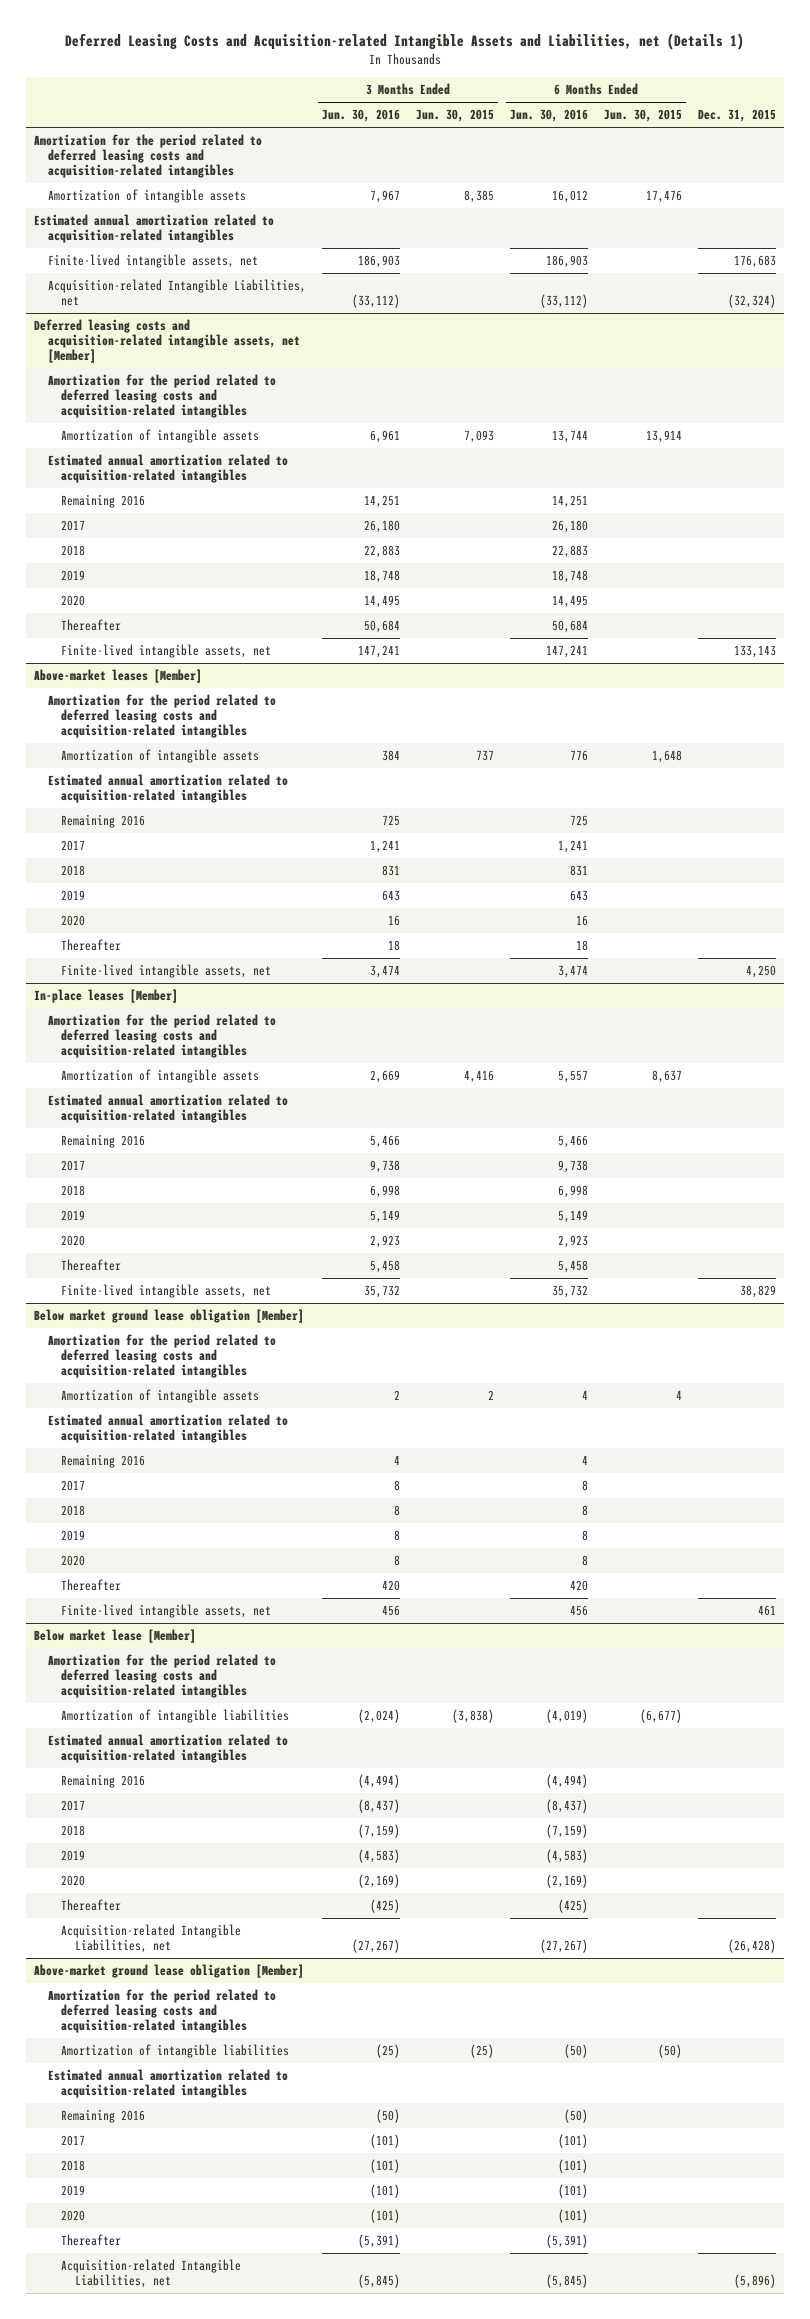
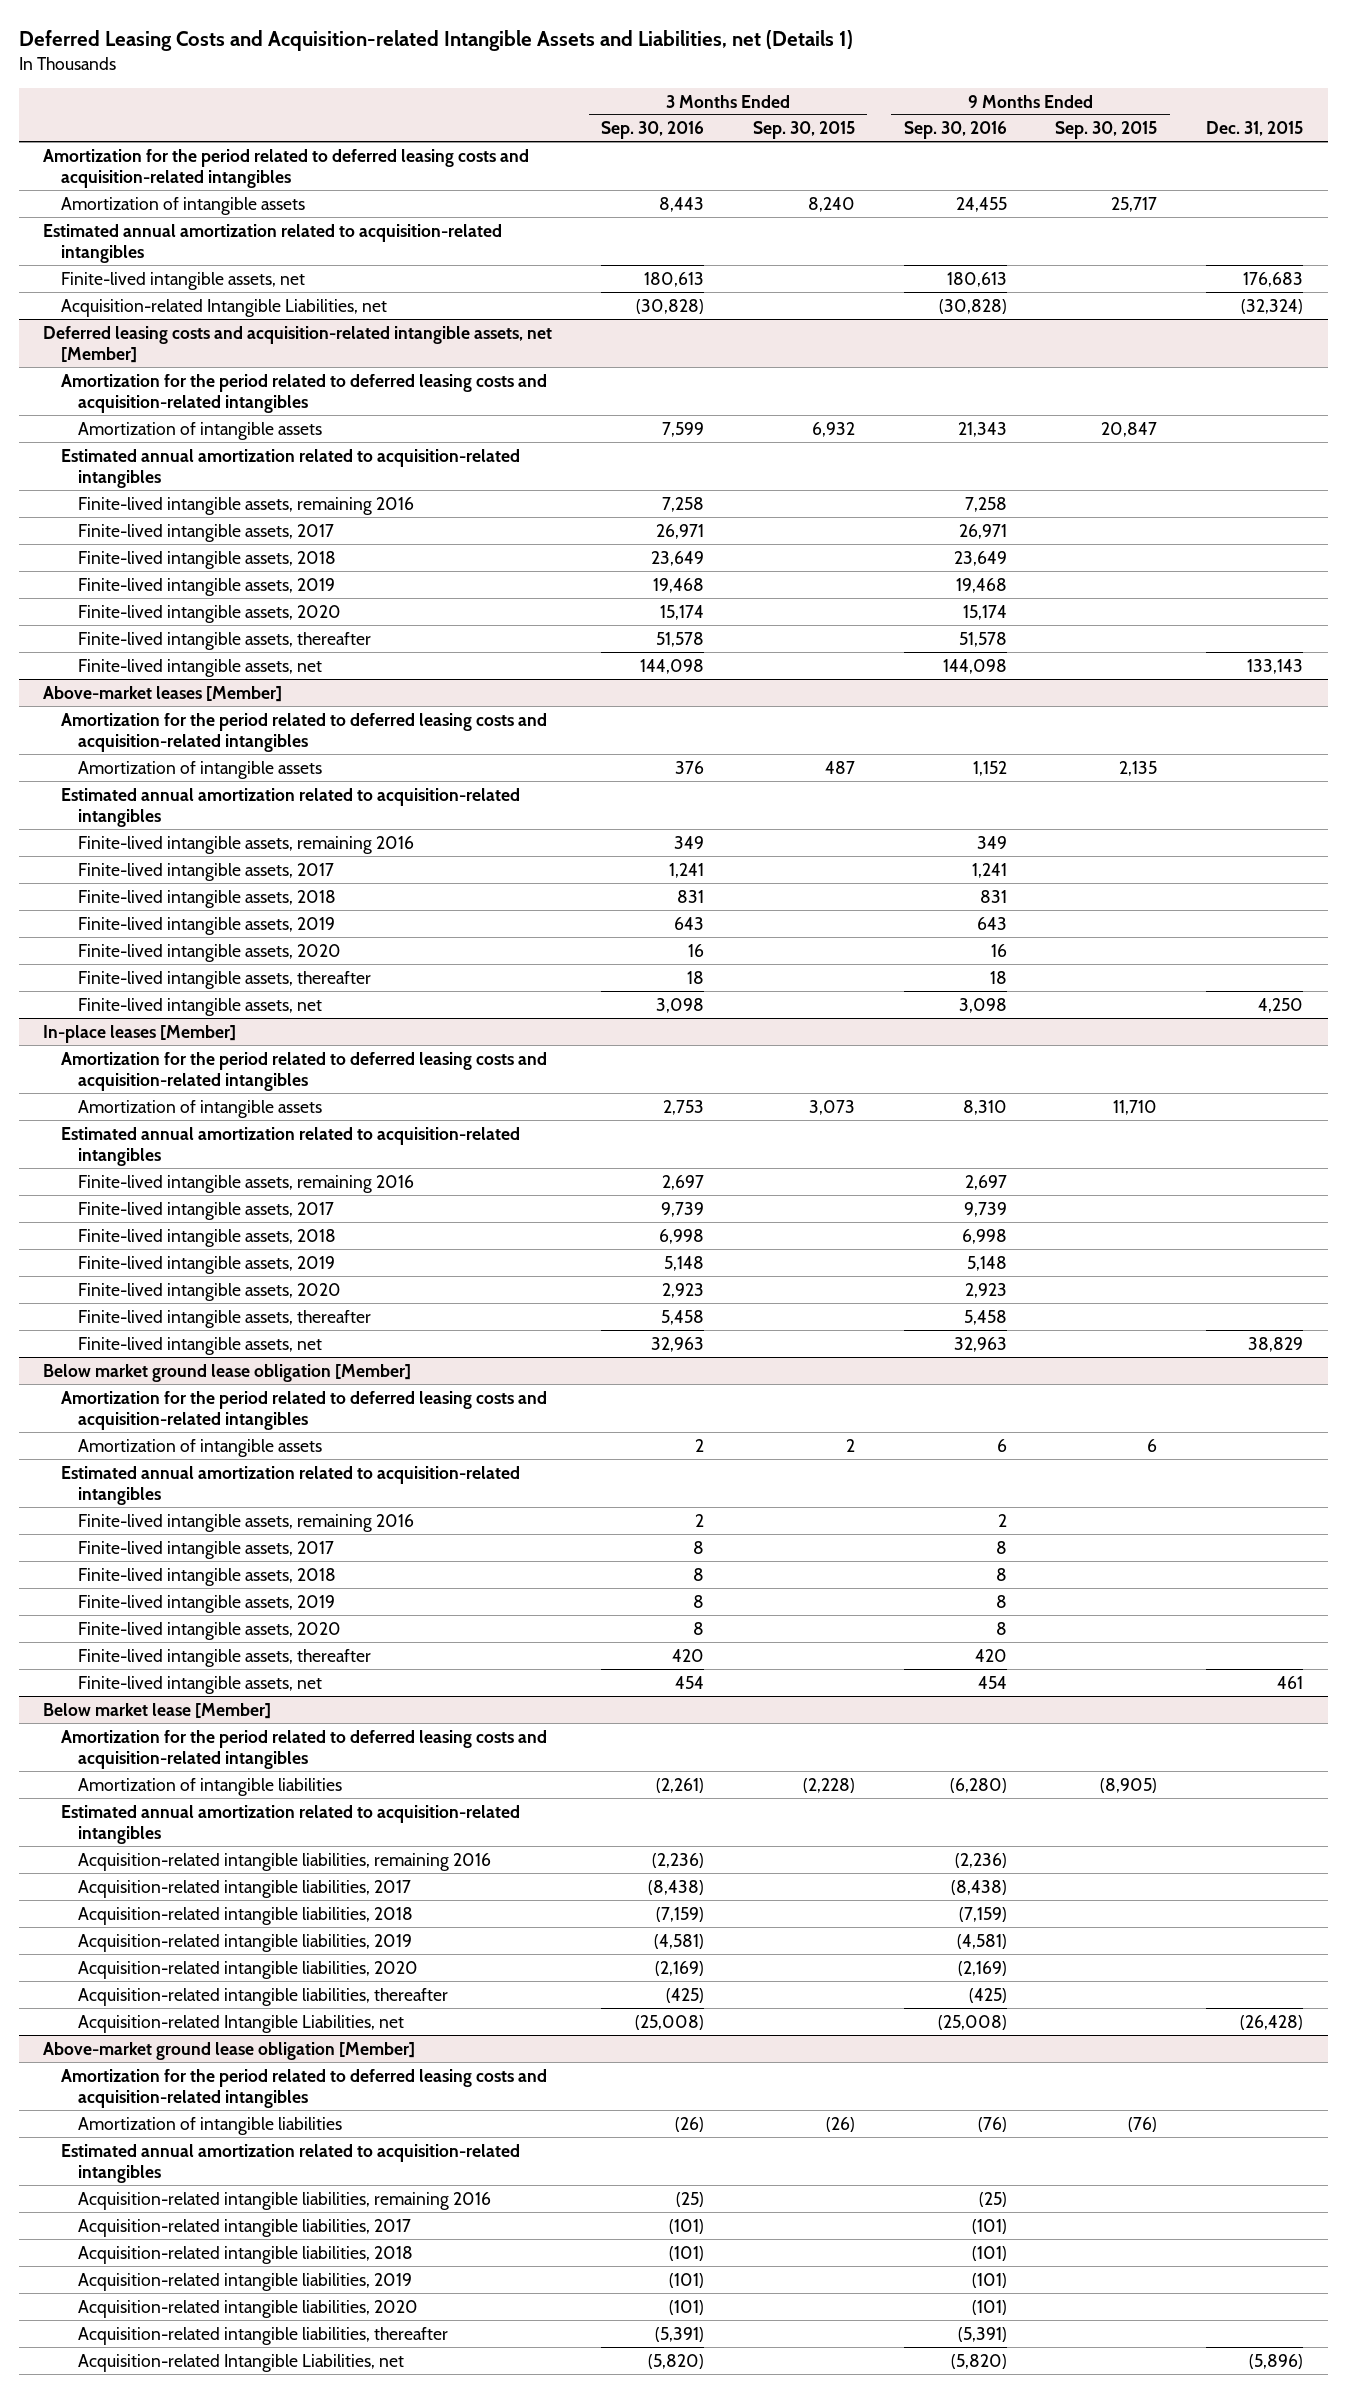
- | 3 Months Ended Jun. 30, 2016 | 3 Months Ended Jun. 30, 2015 | 6 Months Ended Jun. 30, 2016 | 6 Months Ended Jun. 30, 2015 | Dec. 31, 2015
+ | 3 Months Ended Sep. 30, 2016 | 3 Months Ended Sep. 30, 2015 | 9 Months Ended Sep. 30, 2016 | 9 Months Ended Sep. 30, 2015 | Dec. 31, 2015
@ Deferred leasing costs and acquisition-related intangible assets, net [Member]
- Remaining 2016 | 14,251 | | 14,251 | |
- 2017 | 26,180 | | 26,180 | |
- 2018 | 22,883 | | 22,883 | |
- 2019 | 18,748 | | 18,748 | |
- 2020 | 14,495 | | 14,495 | |
- Thereafter | 50,684 | | 50,684 | |
+ Finite-lived intangible assets, remaining 2016 | 7,258 | | 7,258 | |
+ Finite-lived intangible assets, 2017 | 26,971 | | 26,971 | |
+ Finite-lived intangible assets, 2018 | 23,649 | | 23,649 | |
+ Finite-lived intangible assets, 2019 | 19,468 | | 19,468 | |
+ Finite-lived intangible assets, 2020 | 15,174 | | 15,174 | |
+ Finite-lived intangible assets, thereafter | 51,578 | | 51,578 | |
@ Above-market leases [Member]
- Remaining 2016 | 725 | | 725 | |
- 2017 | 1,241 | | 1,241 | |
- 2018 | 831 | | 831 | |
- 2019 | 643 | | 643 | |
- 2020 | 16 | | 16 | |
- Thereafter | 18 | | 18 | |
+ Finite-lived intangible assets, remaining 2016 | 349 | | 349 | |
+ Finite-lived intangible assets, 2017 | 1,241 | | 1,241 | |
+ Finite-lived intangible assets, 2018 | 831 | | 831 | |
+ Finite-lived intangible assets, 2019 | 643 | | 643 | |
+ Finite-lived intangible assets, 2020 | 16 | | 16 | |
+ Finite-lived intangible assets, thereafter | 18 | | 18 | |
@ In-place leases [Member]
- Remaining 2016 | 5,466 | | 5,466 | |
- 2017 | 9,738 | | 9,738 | |
- 2018 | 6,998 | | 6,998 | |
- 2019 | 5,149 | | 5,149 | |
- 2020 | 2,923 | | 2,923 | |
- Thereafter | 5,458 | | 5,458 | |
+ Finite-lived intangible assets, remaining 2016 | 2,697 | | 2,697 | |
+ Finite-lived intangible assets, 2017 | 9,739 | | 9,739 | |
+ Finite-lived intangible assets, 2018 | 6,998 | | 6,998 | |
+ Finite-lived intangible assets, 2019 | 5,148 | | 5,148 | |
+ Finite-lived intangible assets, 2020 | 2,923 | | 2,923 | |
+ Finite-lived intangible assets, thereafter | 5,458 | | 5,458 | |
@ Below market ground lease obligation [Member]
- Remaining 2016 | 4 | | 4 | |
- 2017 | 8 | | 8 | |
- 2018 | 8 | | 8 | |
- 2019 | 8 | | 8 | |
- 2020 | 8 | | 8 | |
- Thereafter | 420 | | 420 | |
+ Finite-lived intangible assets, remaining 2016 | 2 | | 2 | |
+ Finite-lived intangible assets, 2017 | 8 | | 8 | |
+ Finite-lived intangible assets, 2018 | 8 | | 8 | |
+ Finite-lived intangible assets, 2019 | 8 | | 8 | |
+ Finite-lived intangible assets, 2020 | 8 | | 8 | |
+ Finite-lived intangible assets, thereafter | 420 | | 420 | |
@ Below market lease [Member]
- Remaining 2016 | (4,494) | | (4,494) | |
- 2017 | (8,437) | | (8,437) | |
- 2018 | (7,159) | | (7,159) | |
- 2019 | (4,583) | | (4,583) | |
- 2020 | (2,169) | | (2,169) | |
- Thereafter | (425) | | (425) | |
+ Acquisition-related intangible liabilities, remaining 2016 | (2,236) | | (2,236) | |
+ Acquisition-related intangible liabilities, 2017 | (8,438) | | (8,438) | |
+ Acquisition-related intangible liabilities, 2018 | (7,159) | | (7,159) | |
+ Acquisition-related intangible liabilities, 2019 | (4,581) | | (4,581) | |
+ Acquisition-related intangible liabilities, 2020 | (2,169) | | (2,169) | |
+ Acquisition-related intangible liabilities, thereafter | (425) | | (425) | |
@ Above-market ground lease obligation [Member]
- Remaining 2016 | (50) | | (50) | |
- 2017 | (101) | | (101) | |
- 2018 | (101) | | (101) | |
- 2019 | (101) | | (101) | |
- 2020 | (101) | | (101) | |
- Thereafter | (5,391) | | (5,391) | |
+ Acquisition-related intangible liabilities, remaining 2016 | (25) | | (25) | |
+ Acquisition-related intangible liabilities, 2017 | (101) | | (101) | |
+ Acquisition-related intangible liabilities, 2018 | (101) | | (101) | |
+ Acquisition-related intangible liabilities, 2019 | (101) | | (101) | |
+ Acquisition-related intangible liabilities, 2020 | (101) | | (101) | |
+ Acquisition-related intangible liabilities, thereafter | (5,391) | | (5,391) | |

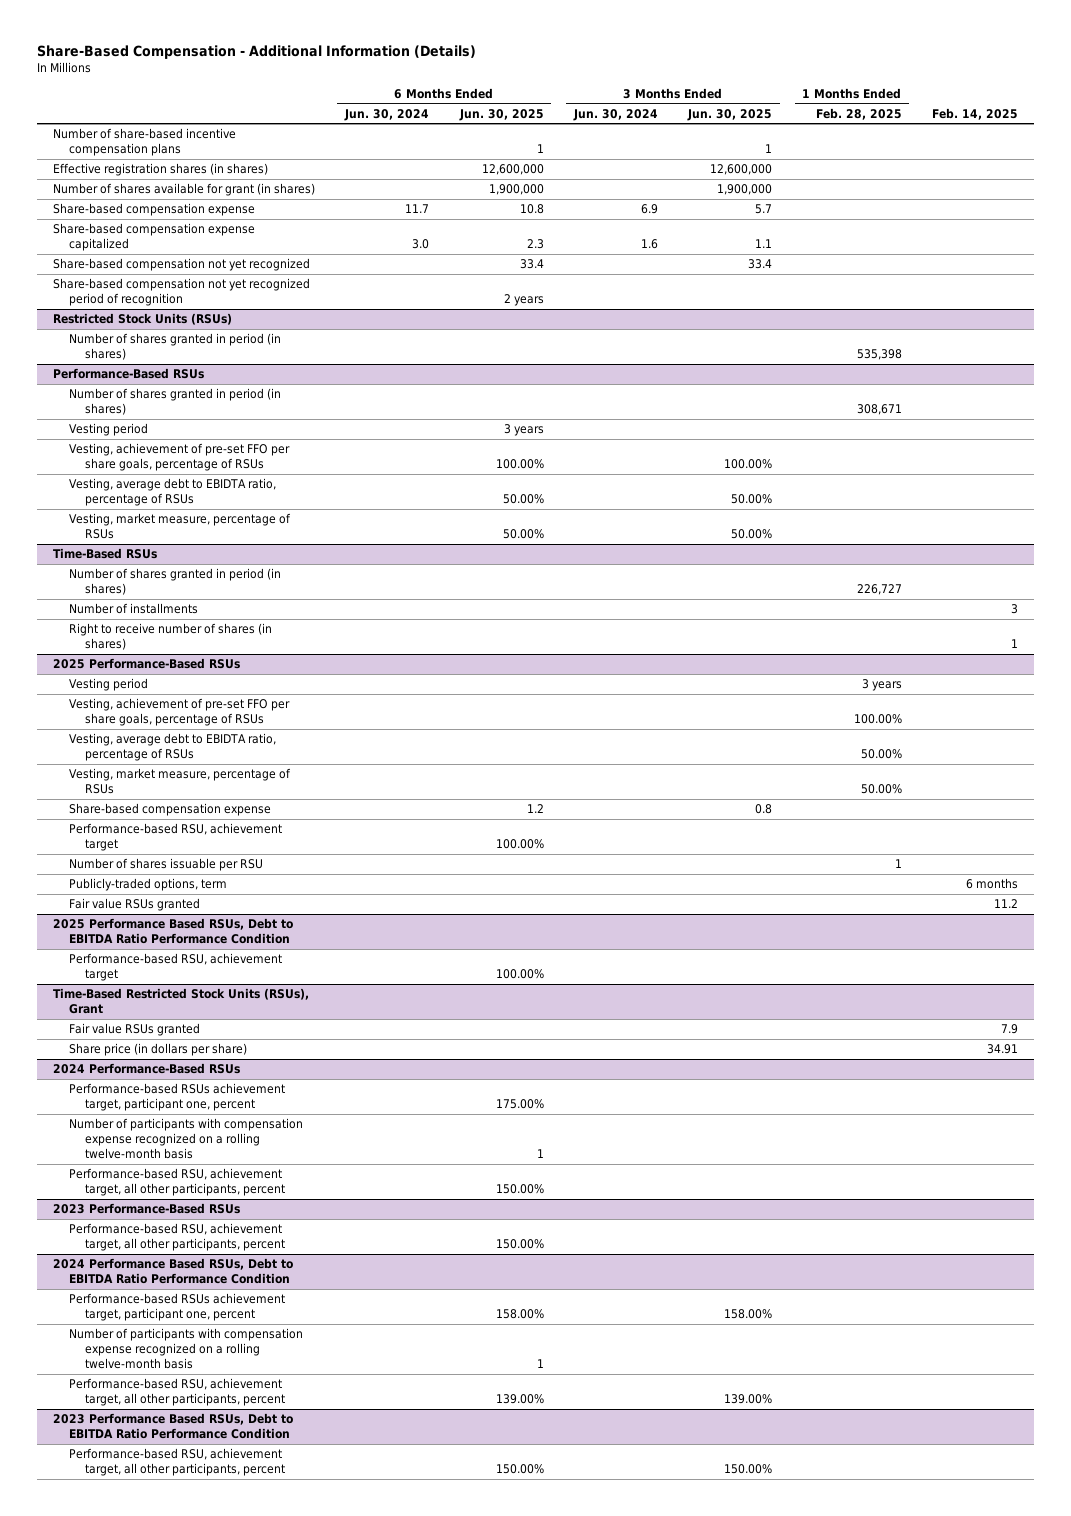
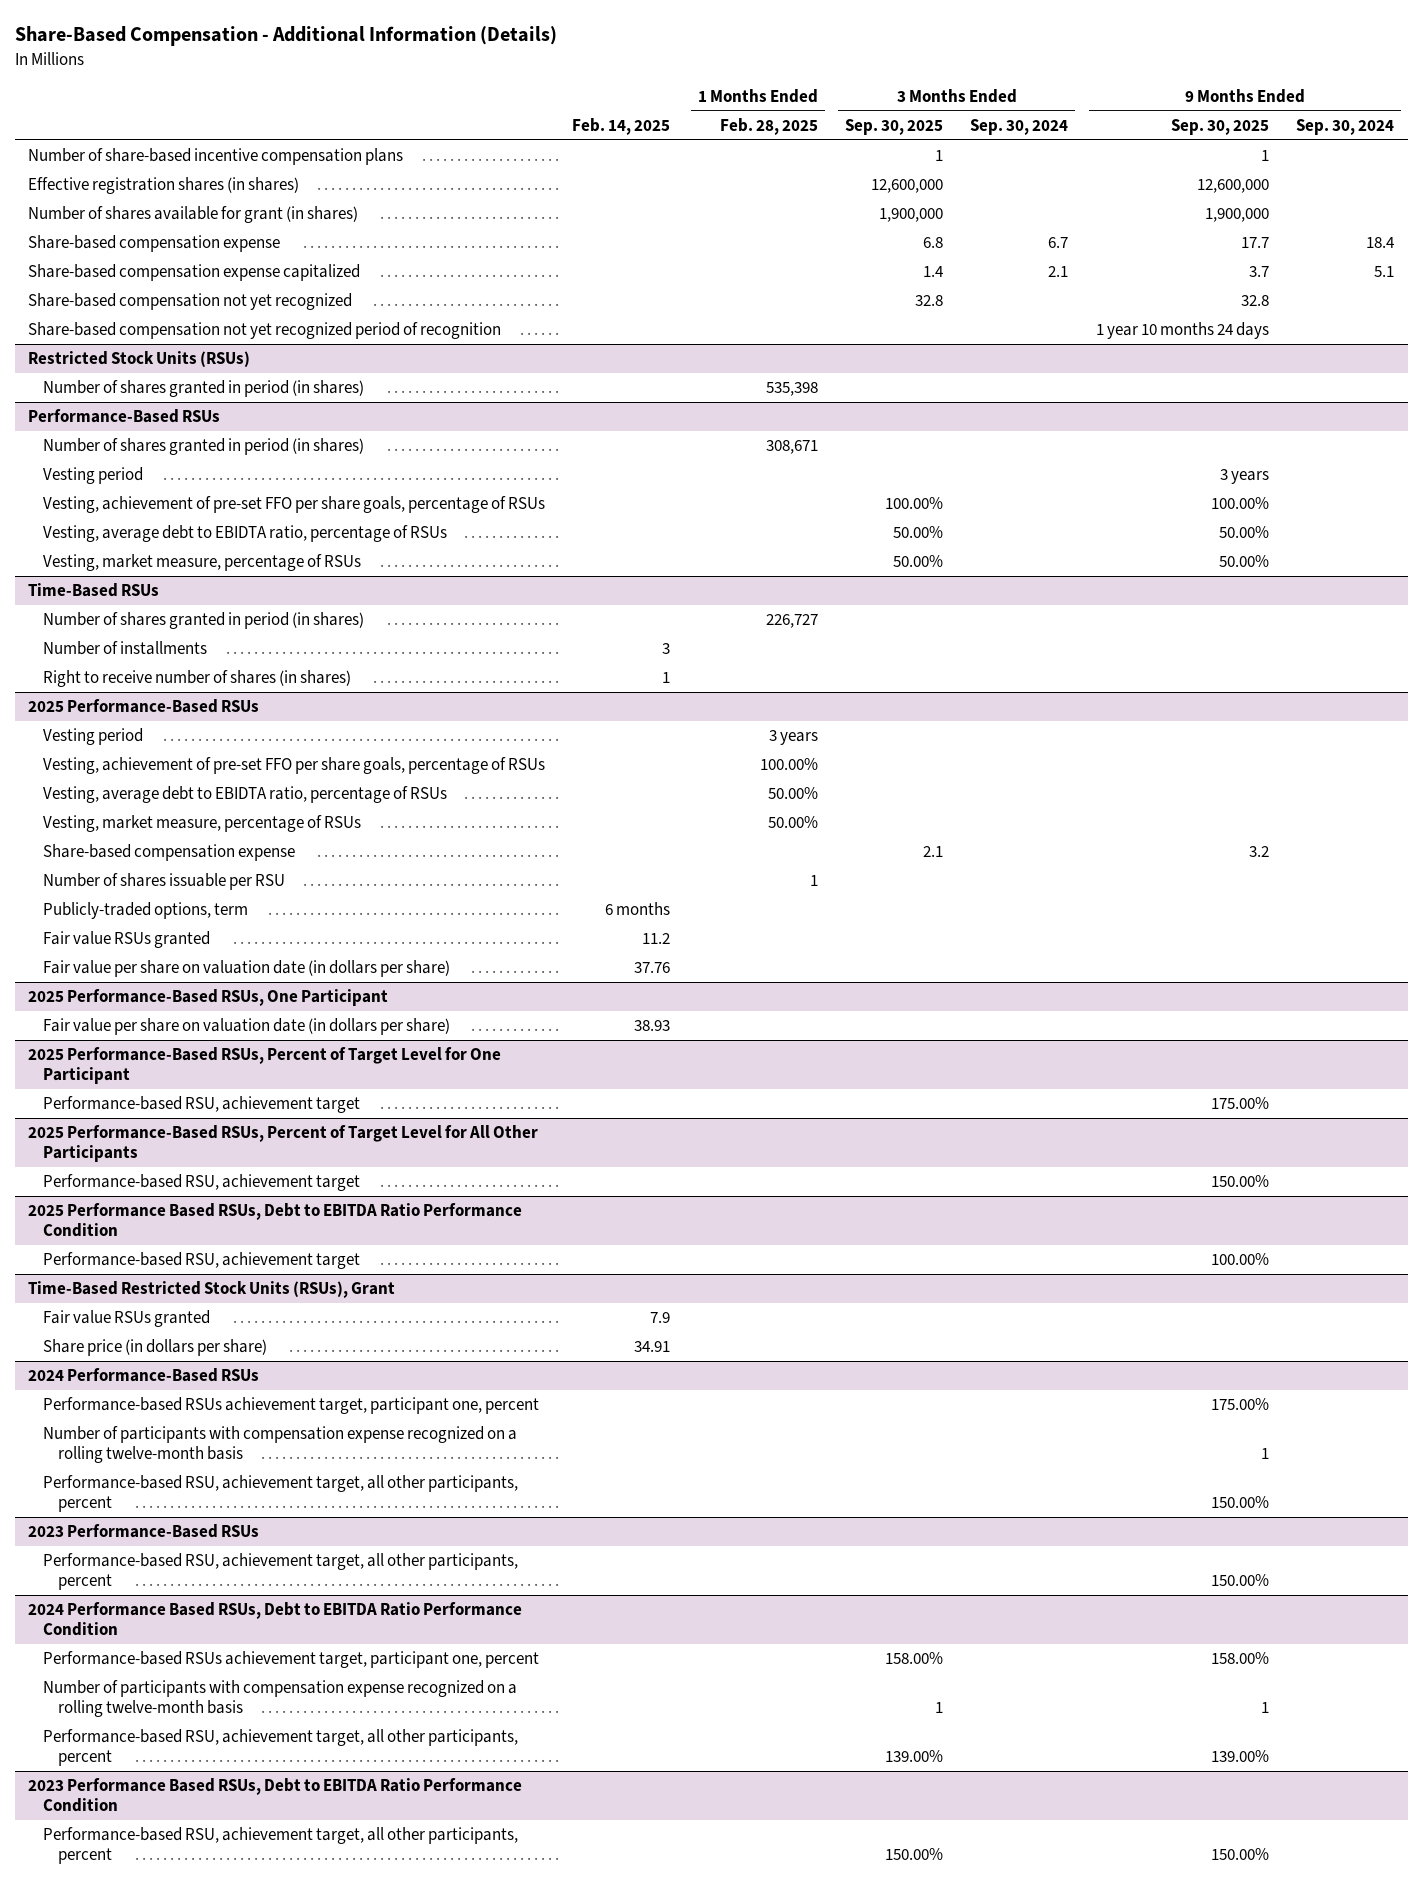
- | 6 Months Ended Jun. 30, 2024 | 6 Months Ended Jun. 30, 2025 | 3 Months Ended Jun. 30, 2024 | 3 Months Ended Jun. 30, 2025 | 1 Months Ended Feb. 28, 2025 | Feb. 14, 2025
+ | Feb. 14, 2025 | 1 Months Ended Feb. 28, 2025 | 3 Months Ended Sep. 30, 2025 | 3 Months Ended Sep. 30, 2024 | 9 Months Ended Sep. 30, 2025 | 9 Months Ended Sep. 30, 2024
@ 2025 Performance-Based RSUs
- Performance-based RSU, achievement target | | 100.00% | | | |
+ Fair value per share on valuation date (in dollars per share) | 37.76 | | | | |
+ 2025 Performance-Based RSUs, One Participant
+ Fair value per share on valuation date (in dollars per share) | 38.93 | | | | |
+ 2025 Performance-Based RSUs, Percent of Target Level for One Participant
+ Performance-based RSU, achievement target | | | | | 175.00% |
+ 2025 Performance-Based RSUs, Percent of Target Level for All Other Participants
+ Performance-based RSU, achievement target | | | | | 150.00% |

